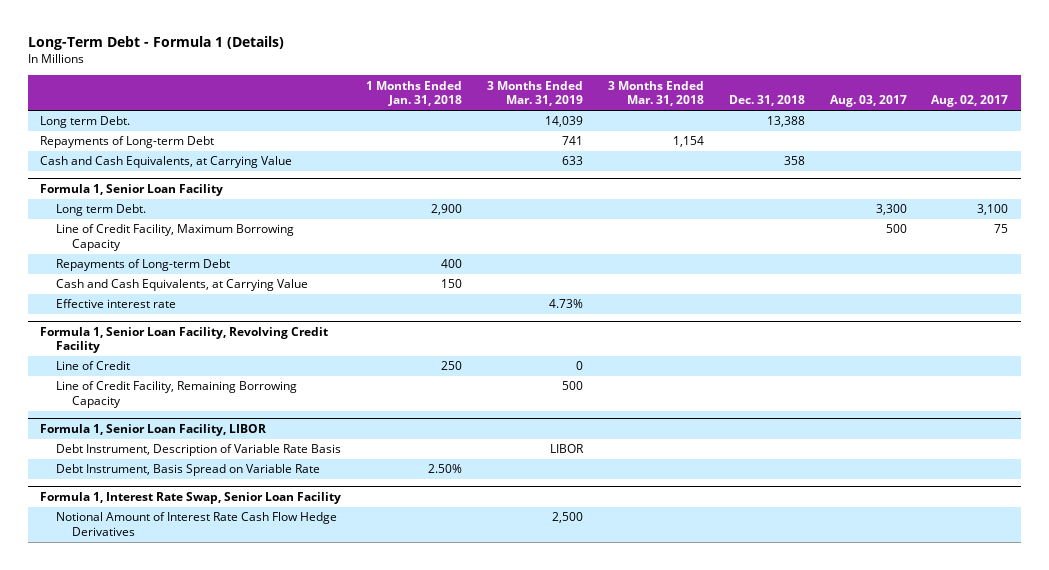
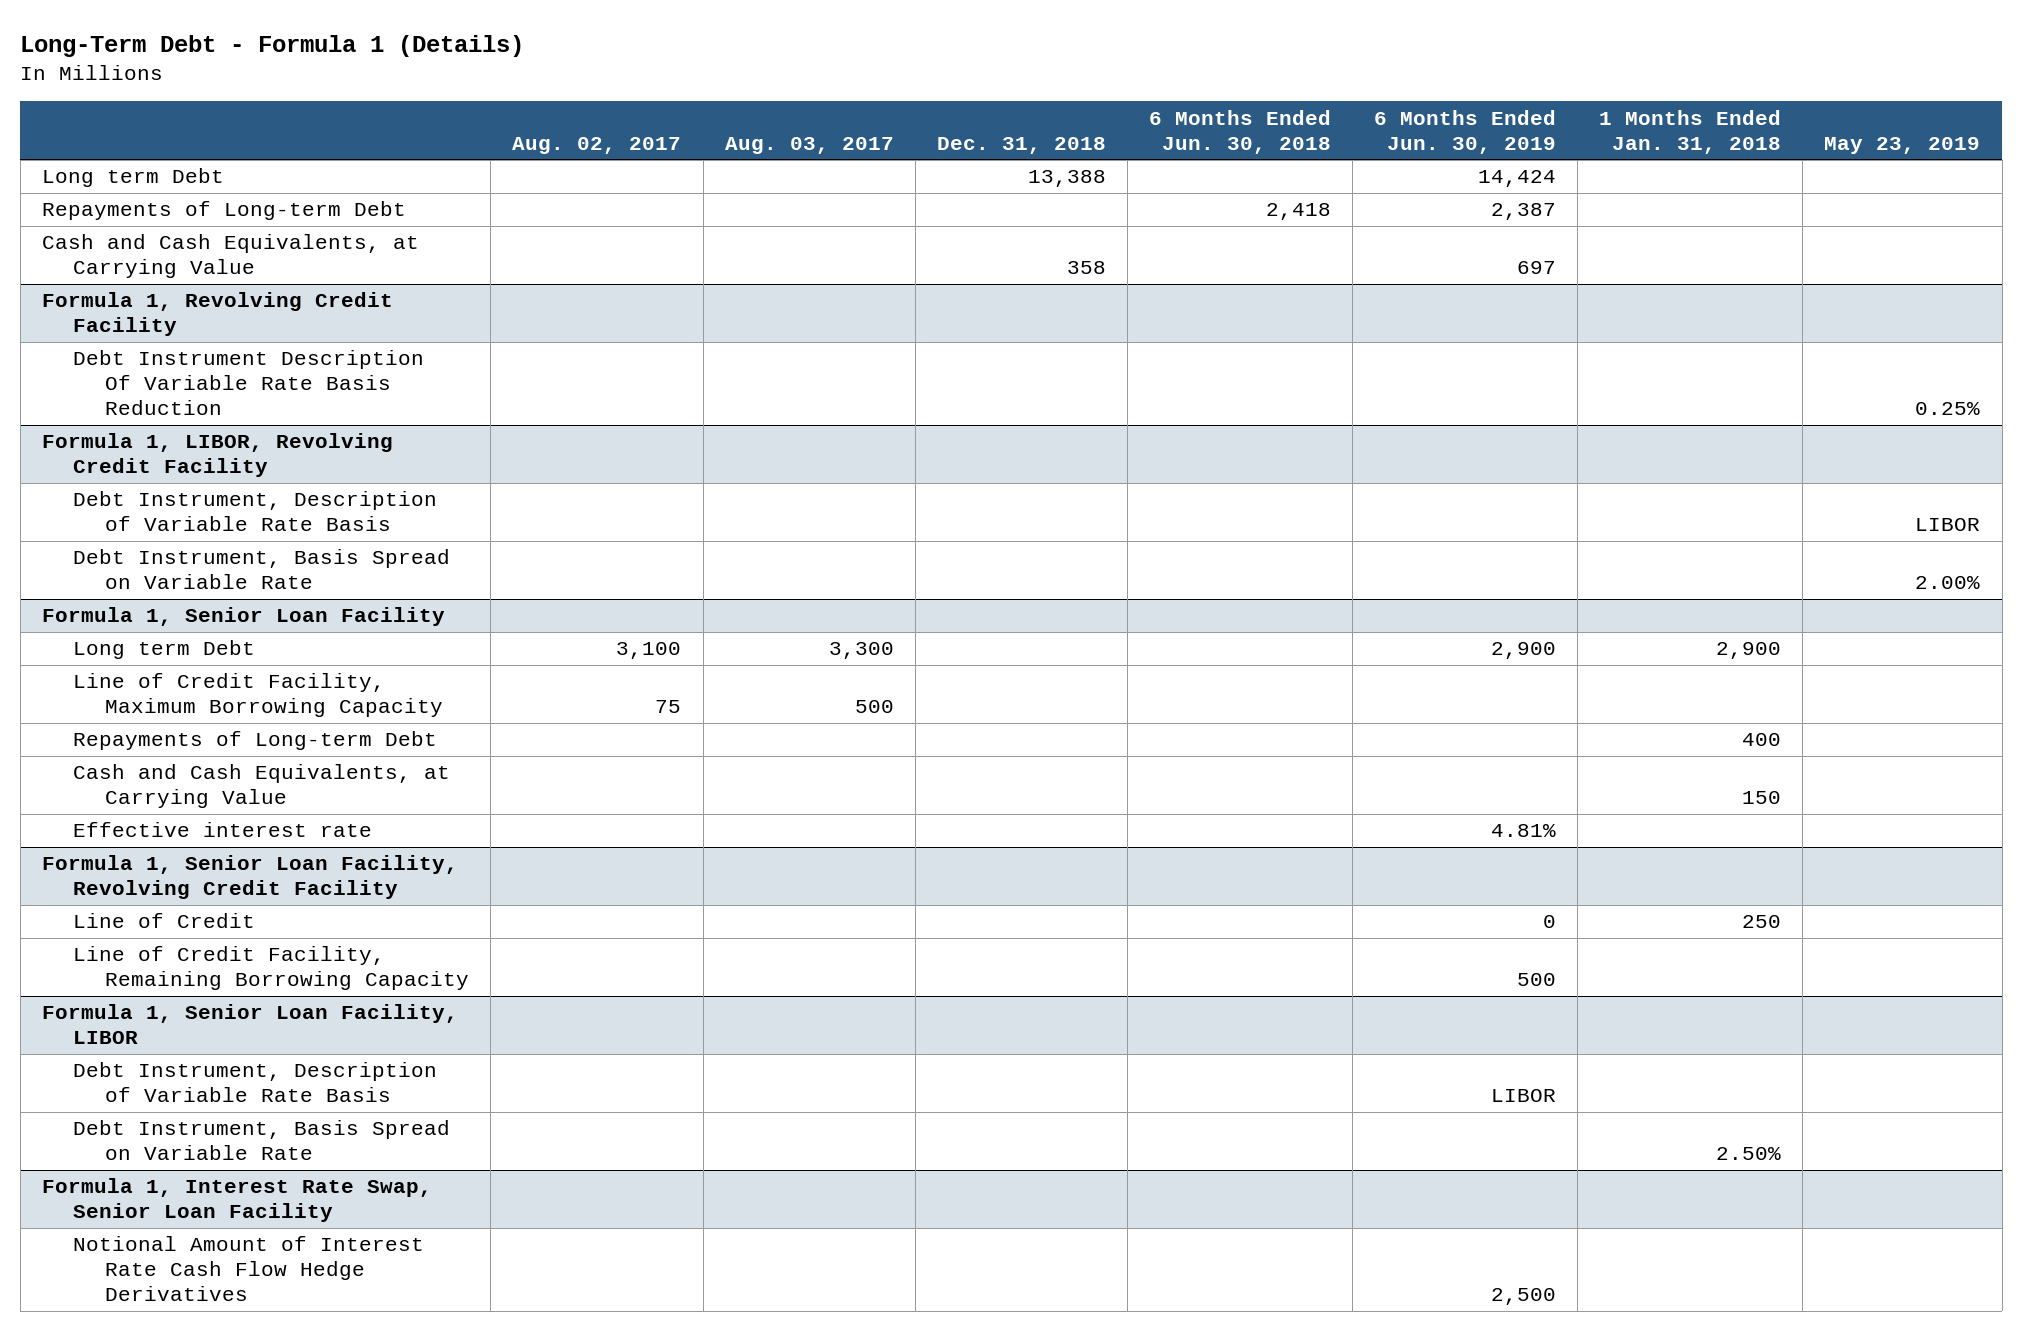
- | 1 Months Ended Jan. 31, 2018 | 3 Months Ended Mar. 31, 2019 | 3 Months Ended Mar. 31, 2018 | Dec. 31, 2018 | Aug. 03, 2017 | Aug. 02, 2017
+ | Aug. 02, 2017 | Aug. 03, 2017 | Dec. 31, 2018 | 6 Months Ended Jun. 30, 2018 | 6 Months Ended Jun. 30, 2019 | 1 Months Ended Jan. 31, 2018 | May 23, 2019
- Long term Debt. | | 14,039 | | 13,388 | |
+ Long term Debt | | | 13,388 | | 14,424 | |
+ Formula 1, Revolving Credit Facility
+ Debt Instrument Description Of Variable Rate Basis Reduction | | | | | | | 0.25%
+ Formula 1, LIBOR, Revolving Credit Facility
+ Debt Instrument, Description of Variable Rate Basis | | | | | | | LIBOR
+ Debt Instrument, Basis Spread on Variable Rate | | | | | | | 2.00%
@ Formula 1, Senior Loan Facility
- Long term Debt. | 2,900 | | | | 3,300 | 3,100
+ Long term Debt | 3,100 | 3,300 | | | 2,900 | 2,900 |

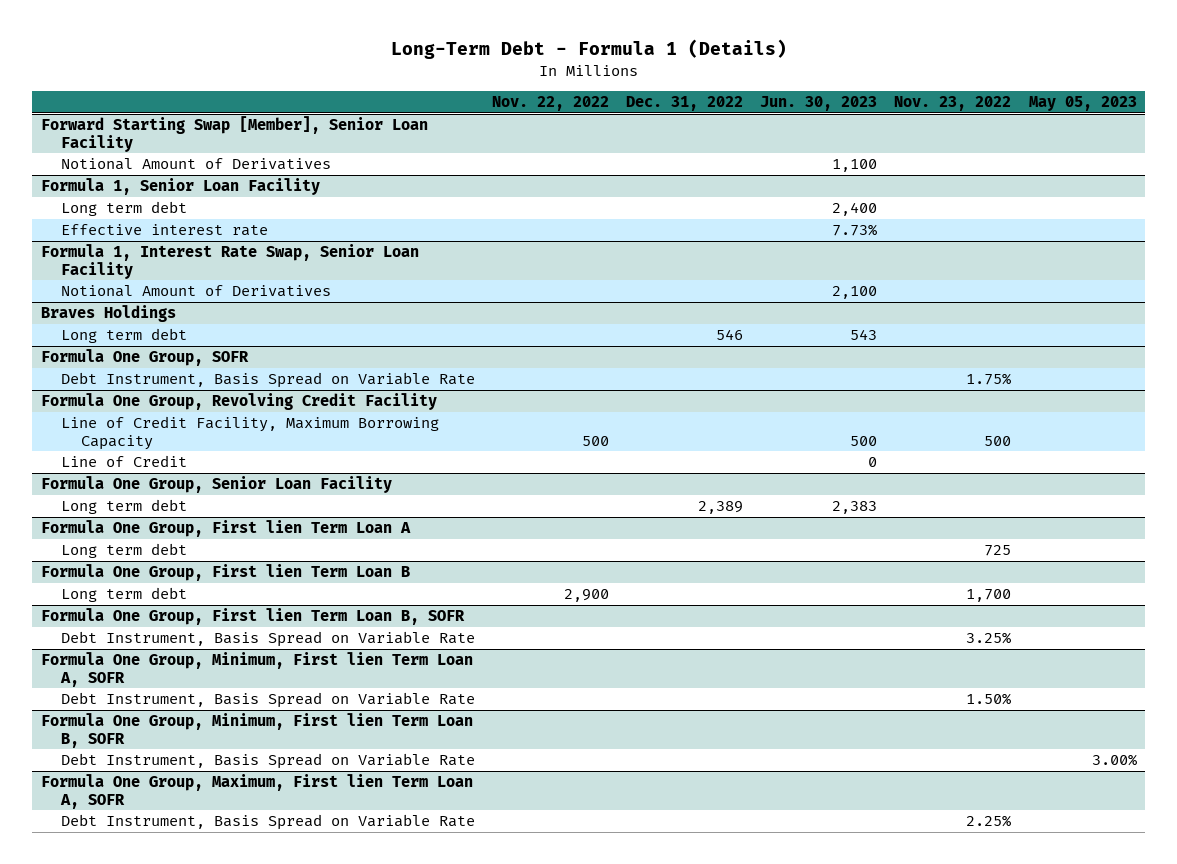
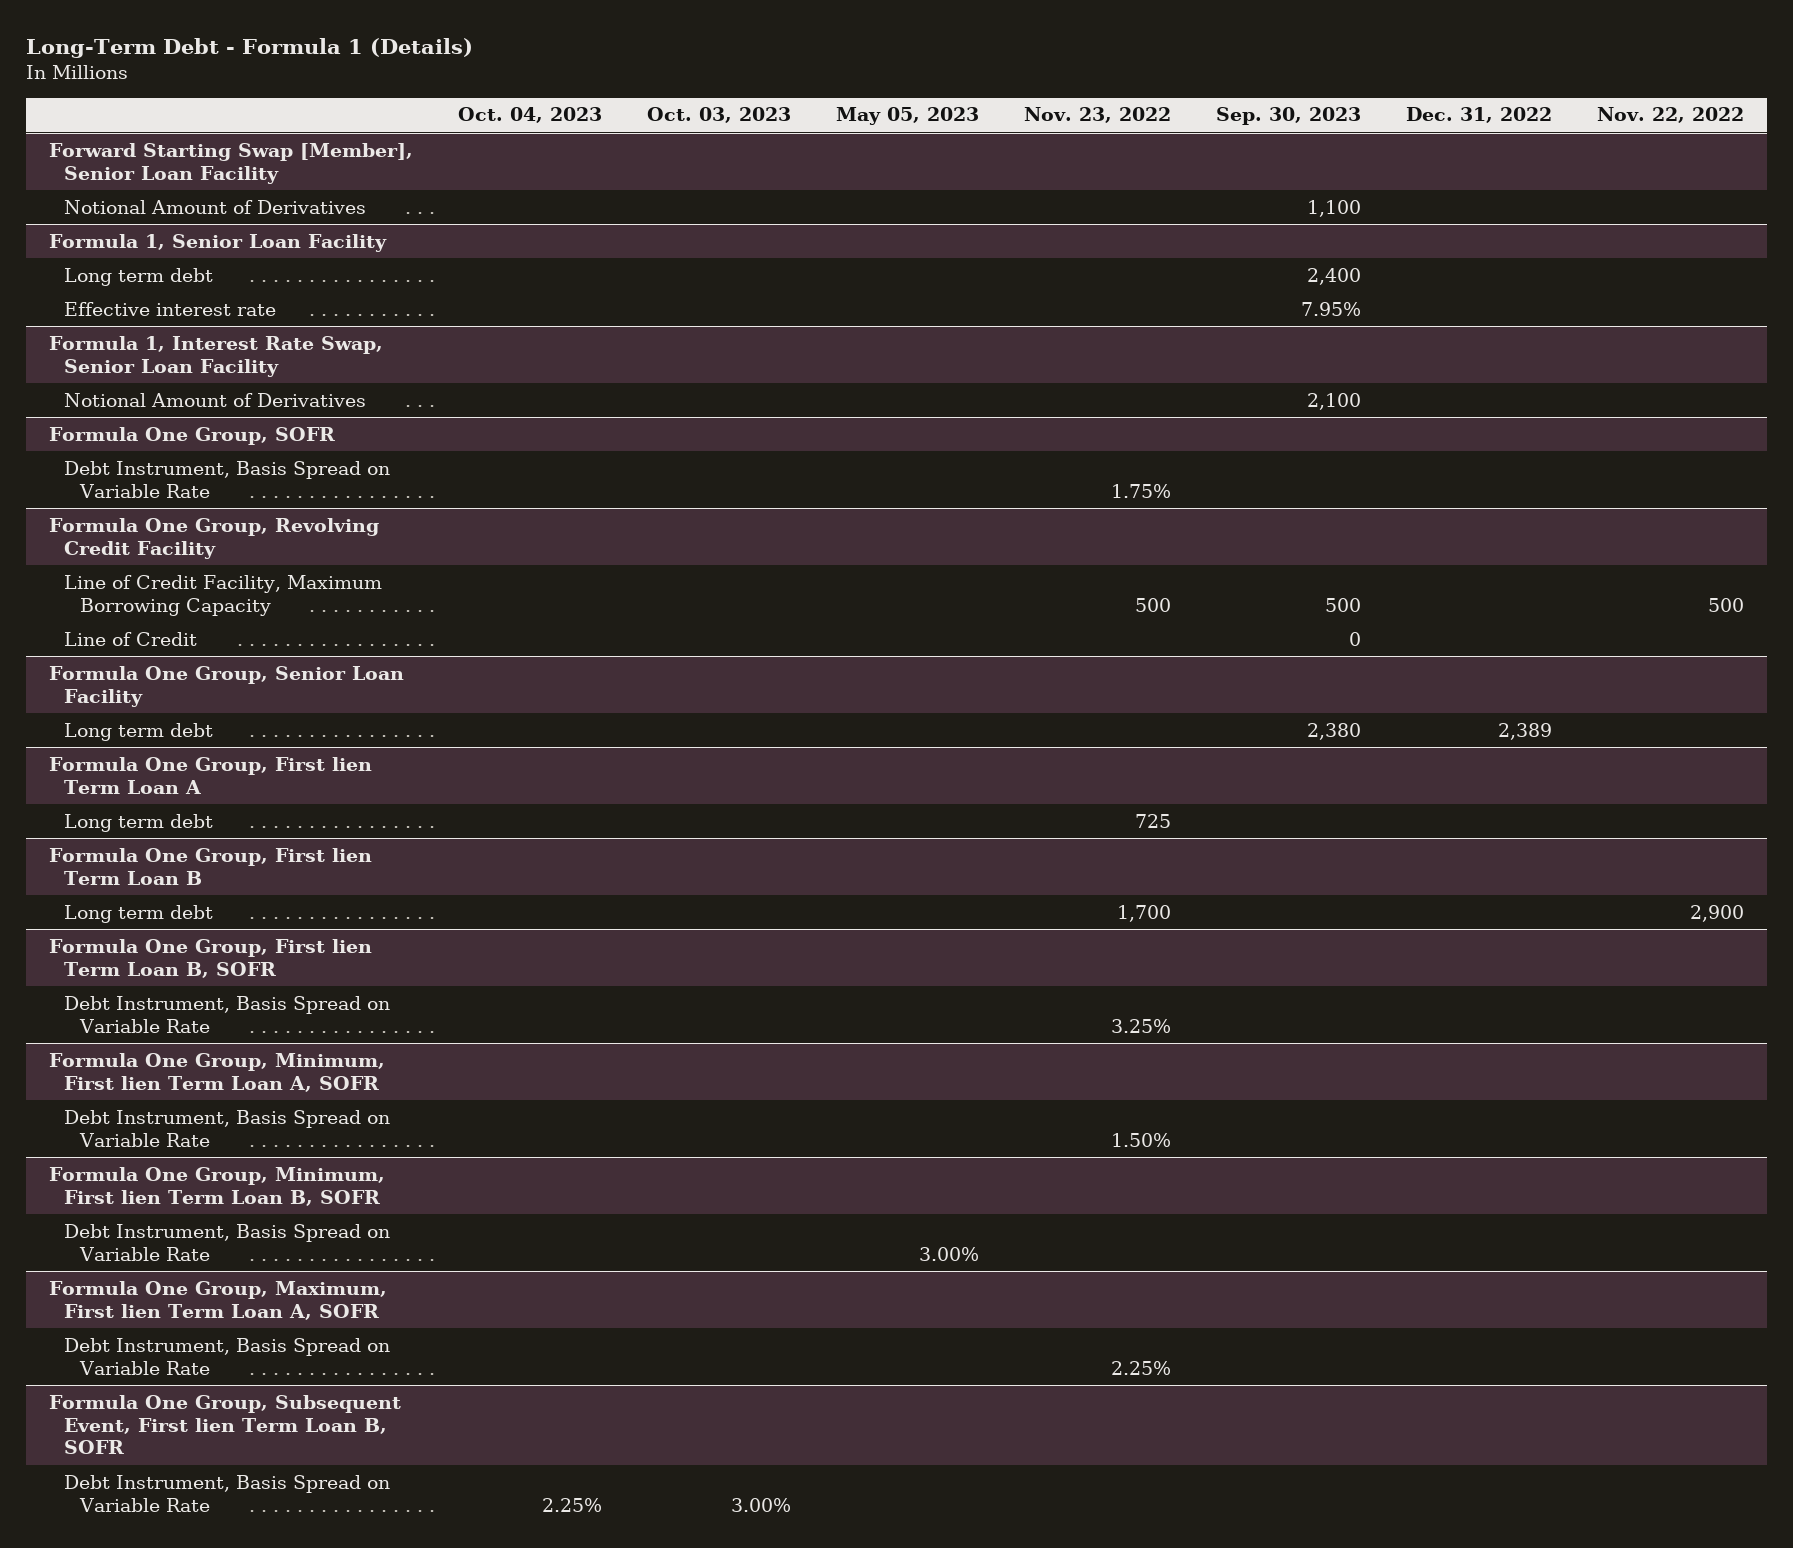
- | Nov. 22, 2022 | Dec. 31, 2022 | Jun. 30, 2023 | Nov. 23, 2022 | May 05, 2023
+ | Oct. 04, 2023 | Oct. 03, 2023 | May 05, 2023 | Nov. 23, 2022 | Sep. 30, 2023 | Dec. 31, 2022 | Nov. 22, 2022
- Braves Holdings
- Long term debt | | 546 | 543 | |
+ Formula One Group, Subsequent Event, First lien Term Loan B, SOFR
+ Debt Instrument, Basis Spread on Variable Rate | 2.25% | 3.00% | | | | |

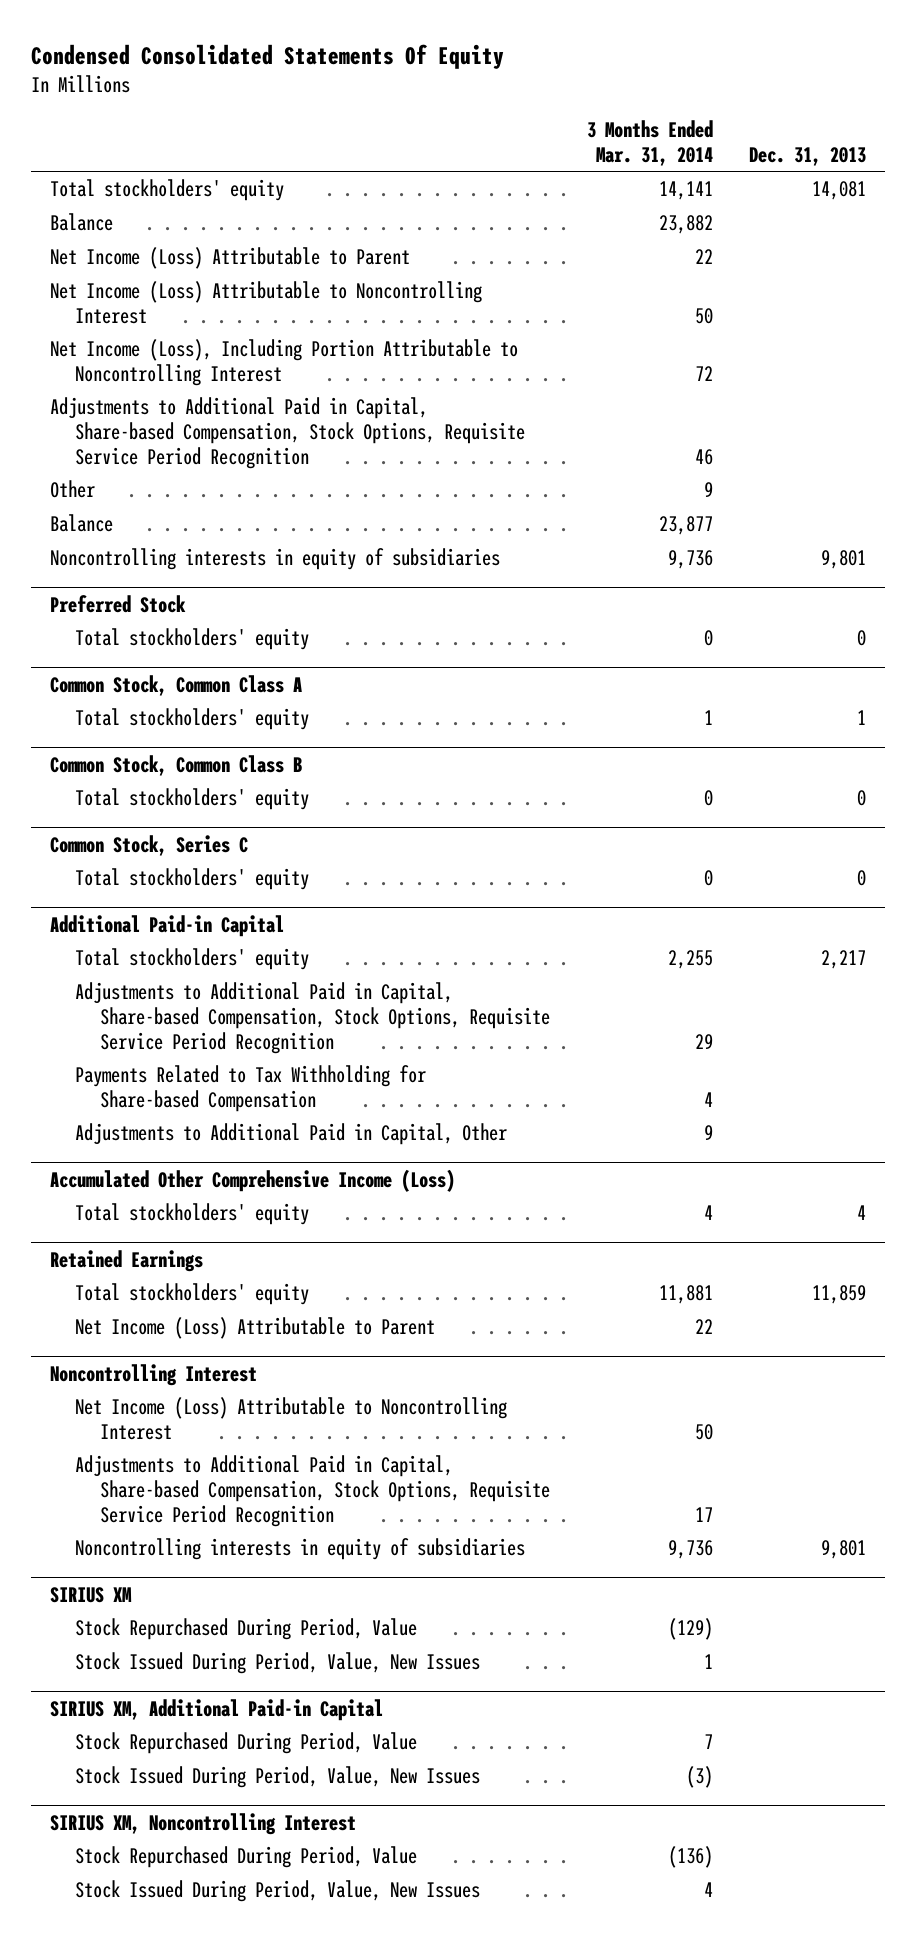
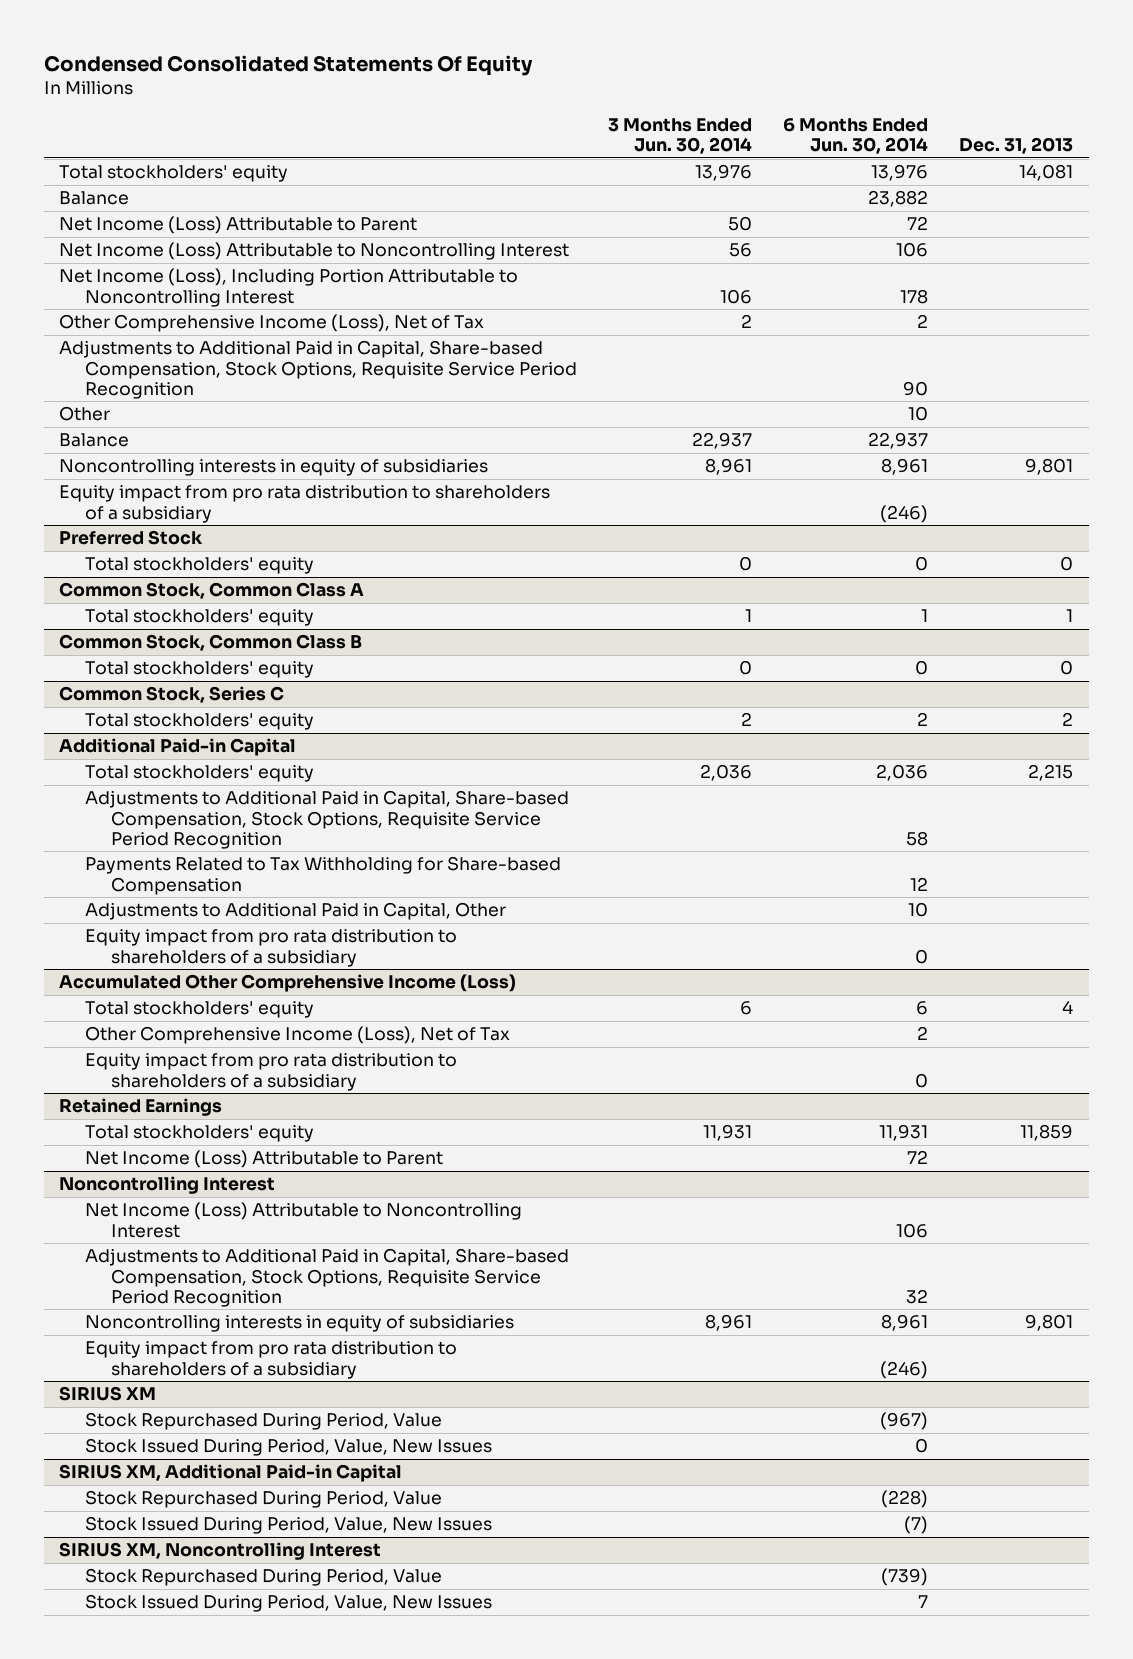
- | 3 Months Ended Mar. 31, 2014 | Dec. 31, 2013
+ | 3 Months Ended Jun. 30, 2014 | 6 Months Ended Jun. 30, 2014 | Dec. 31, 2013
+ Other Comprehensive Income (Loss), Net of Tax | 2 | 2 |
+ Equity impact from pro rata distribution to shareholders of a subsidiary | | (246) |
@ Common Stock, Series C
- Total stockholders' equity | 0 | 0
+ Total stockholders' equity | 2 | 2 | 2
@ Additional Paid-in Capital
- Total stockholders' equity | 2,255 | 2,217
+ Total stockholders' equity | 2,036 | 2,036 | 2,215
+ Equity impact from pro rata distribution to shareholders of a subsidiary | | 0 |
@ Accumulated Other Comprehensive Income (Loss)
+ Other Comprehensive Income (Loss), Net of Tax | | 2 |
+ Equity impact from pro rata distribution to shareholders of a subsidiary | | 0 |
@ Noncontrolling Interest
+ Equity impact from pro rata distribution to shareholders of a subsidiary | | (246) |

